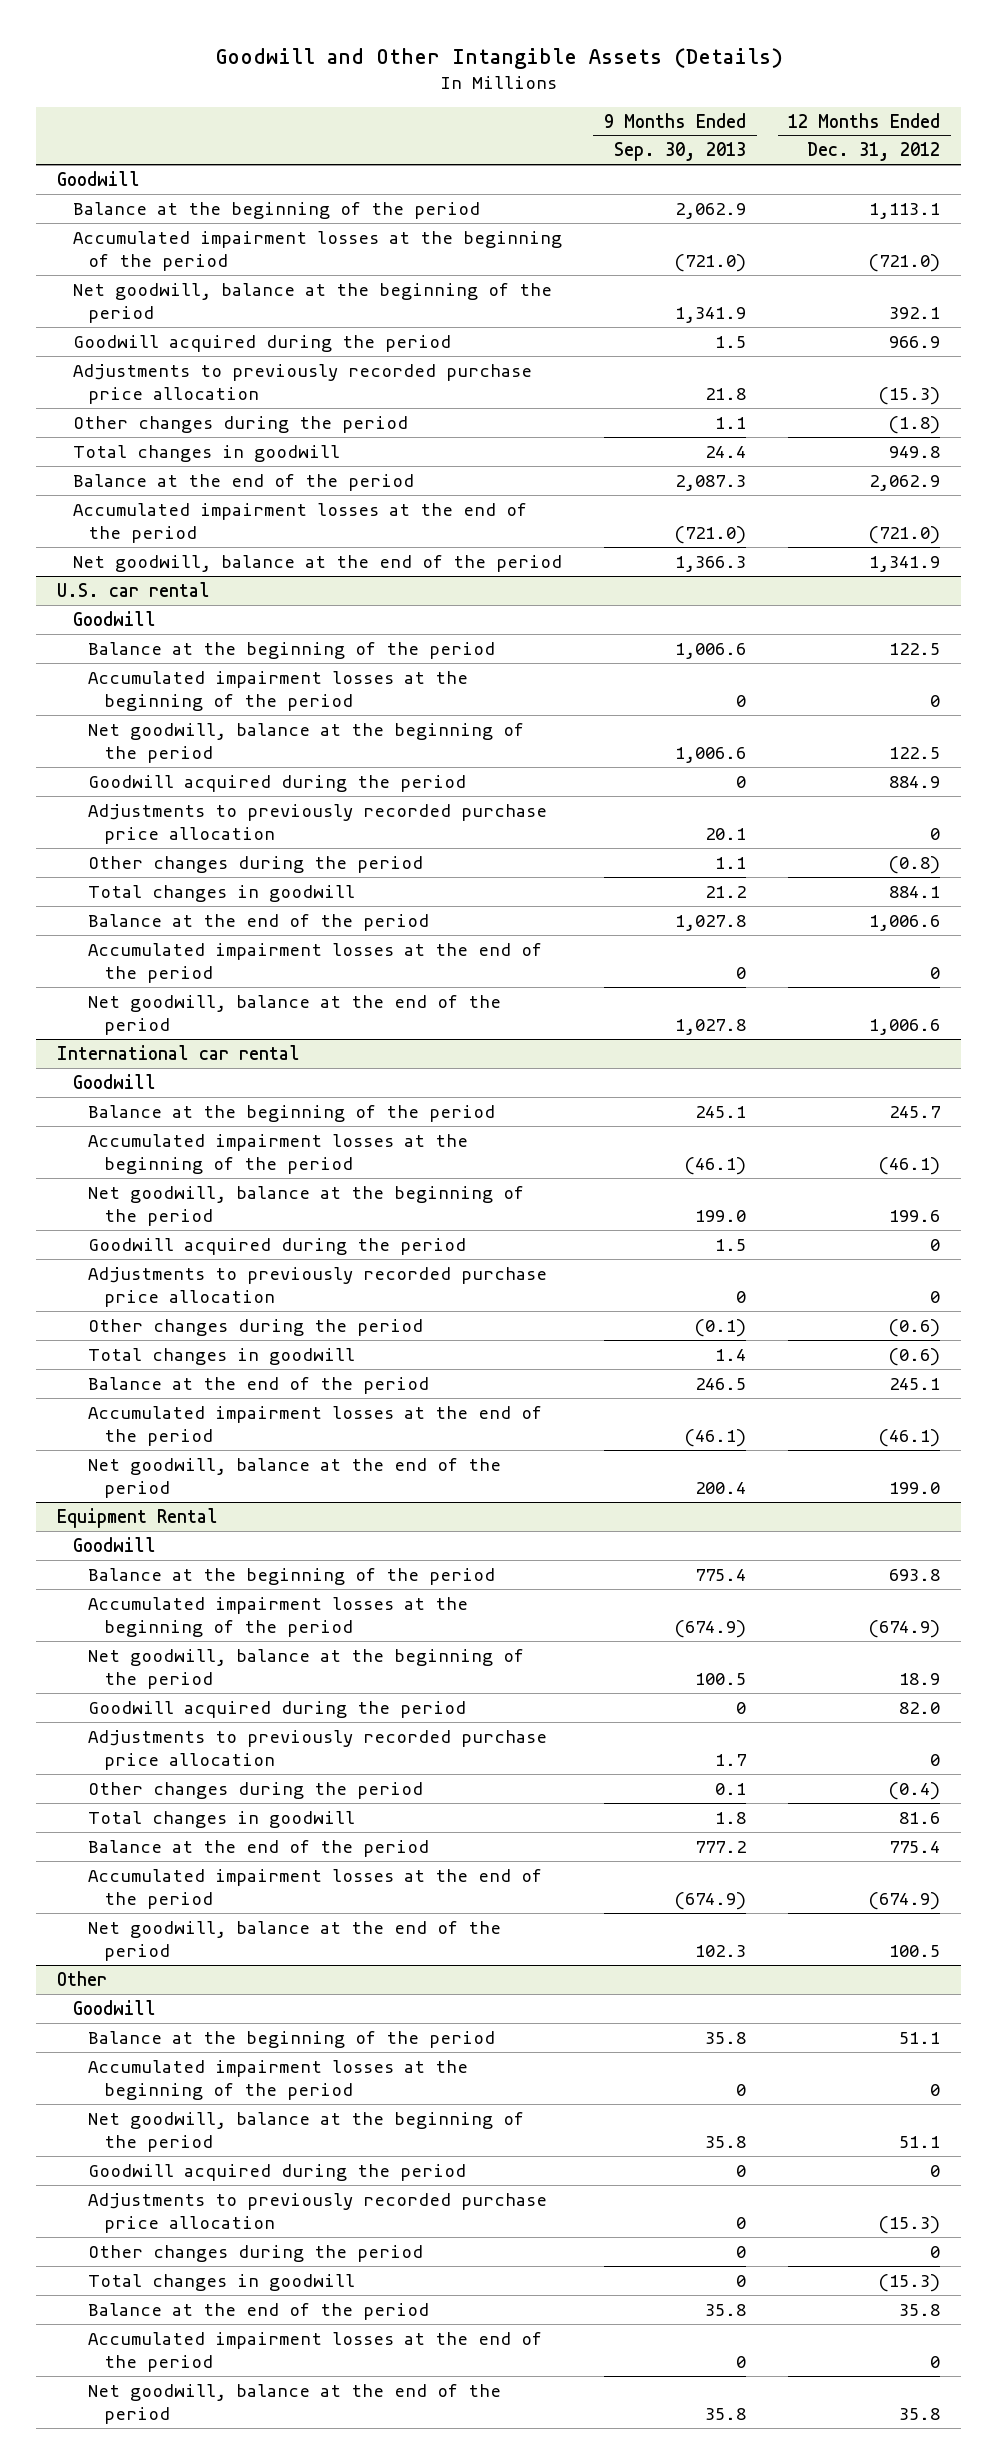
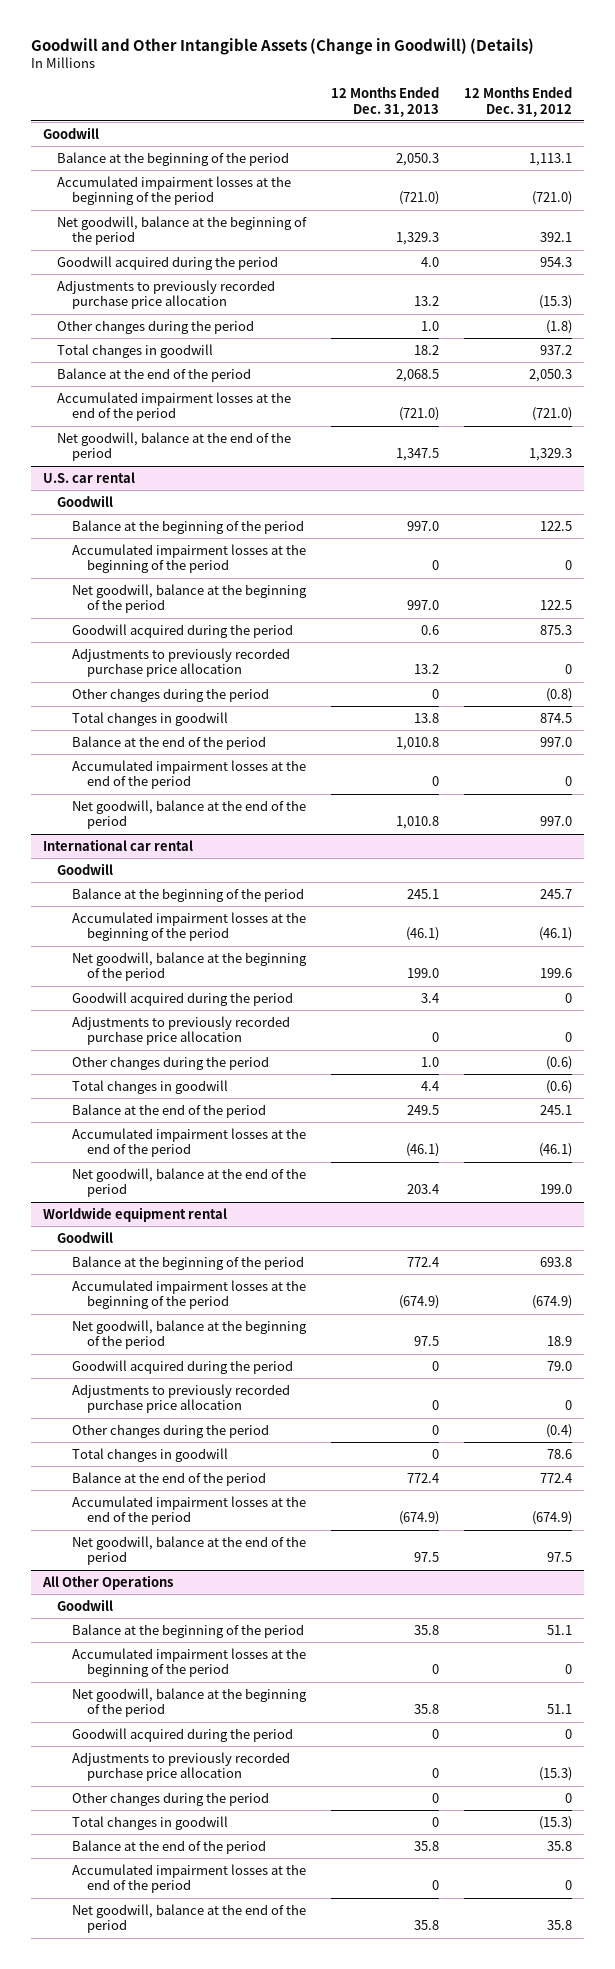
- Goodwill and Other Intangible Assets (Details)
+ Goodwill and Other Intangible Assets (Change in Goodwill) (Details)
- | 9 Months Ended Sep. 30, 2013 | 12 Months Ended Dec. 31, 2012
+ | 12 Months Ended Dec. 31, 2013 | 12 Months Ended Dec. 31, 2012
- Goodwill acquired during the period | 1.5 | 966.9
+ Goodwill acquired during the period | 4.0 | 954.3
- Total changes in goodwill | 24.4 | 949.8
- Balance at the end of the period | 2,087.3 | 2,062.9
+ Total changes in goodwill | 18.2 | 937.2
+ Balance at the end of the period | 2,068.5 | 2,050.3
- Net goodwill, balance at the end of the period | 1,366.3 | 1,341.9
+ Net goodwill, balance at the end of the period | 1,347.5 | 1,329.3
@ U.S. car rental
- Goodwill acquired during the period | 0 | 884.9
+ Goodwill acquired during the period | 0.6 | 875.3
- Total changes in goodwill | 21.2 | 884.1
- Balance at the end of the period | 1,027.8 | 1,006.6
+ Total changes in goodwill | 13.8 | 874.5
+ Balance at the end of the period | 1,010.8 | 997.0
- Net goodwill, balance at the end of the period | 1,027.8 | 1,006.6
+ Net goodwill, balance at the end of the period | 1,010.8 | 997.0
- Equipment Rental
+ Worldwide equipment rental
- Goodwill acquired during the period | 0 | 82.0
+ Goodwill acquired during the period | 0 | 79.0
- Total changes in goodwill | 1.8 | 81.6
- Balance at the end of the period | 777.2 | 775.4
+ Total changes in goodwill | 0 | 78.6
+ Balance at the end of the period | 772.4 | 772.4
- Net goodwill, balance at the end of the period | 102.3 | 100.5
- Other
+ Net goodwill, balance at the end of the period | 97.5 | 97.5
+ All Other Operations

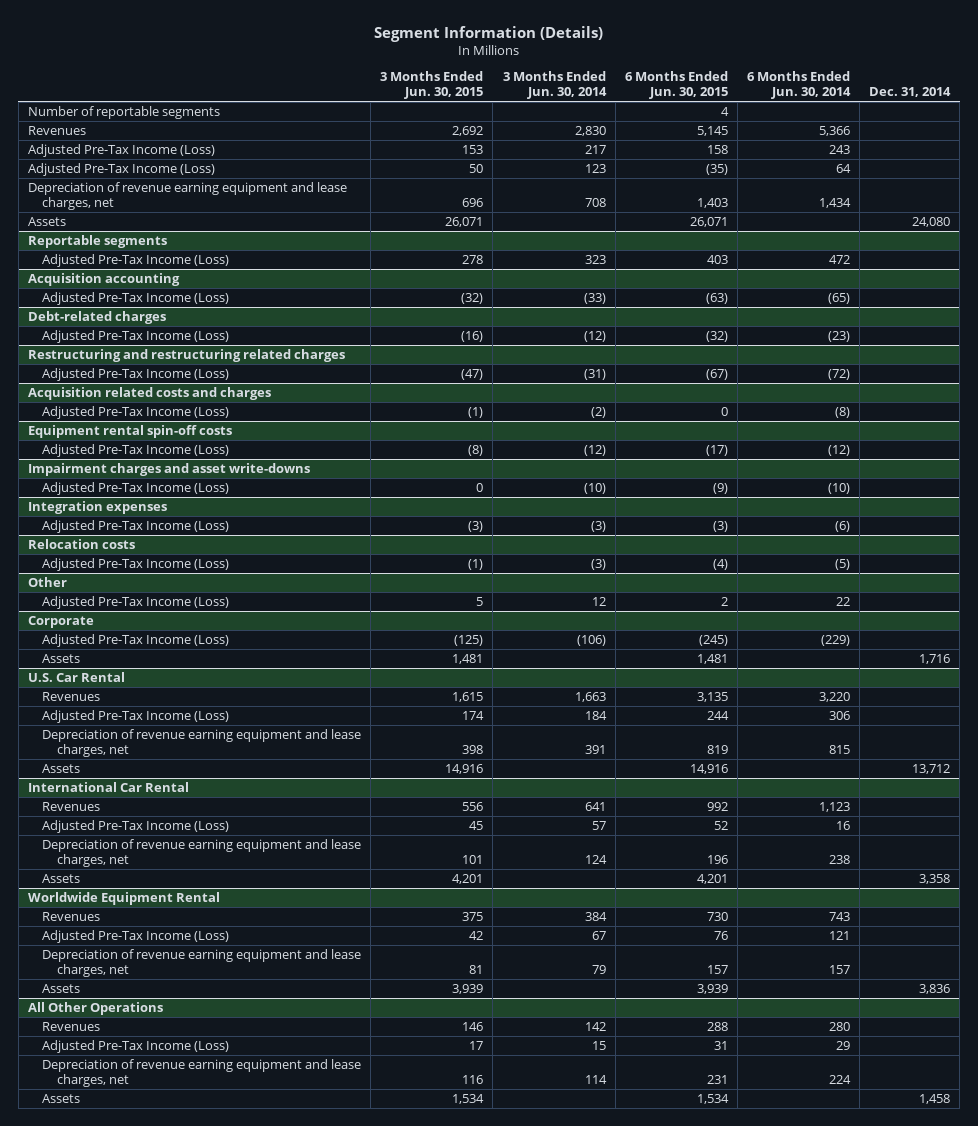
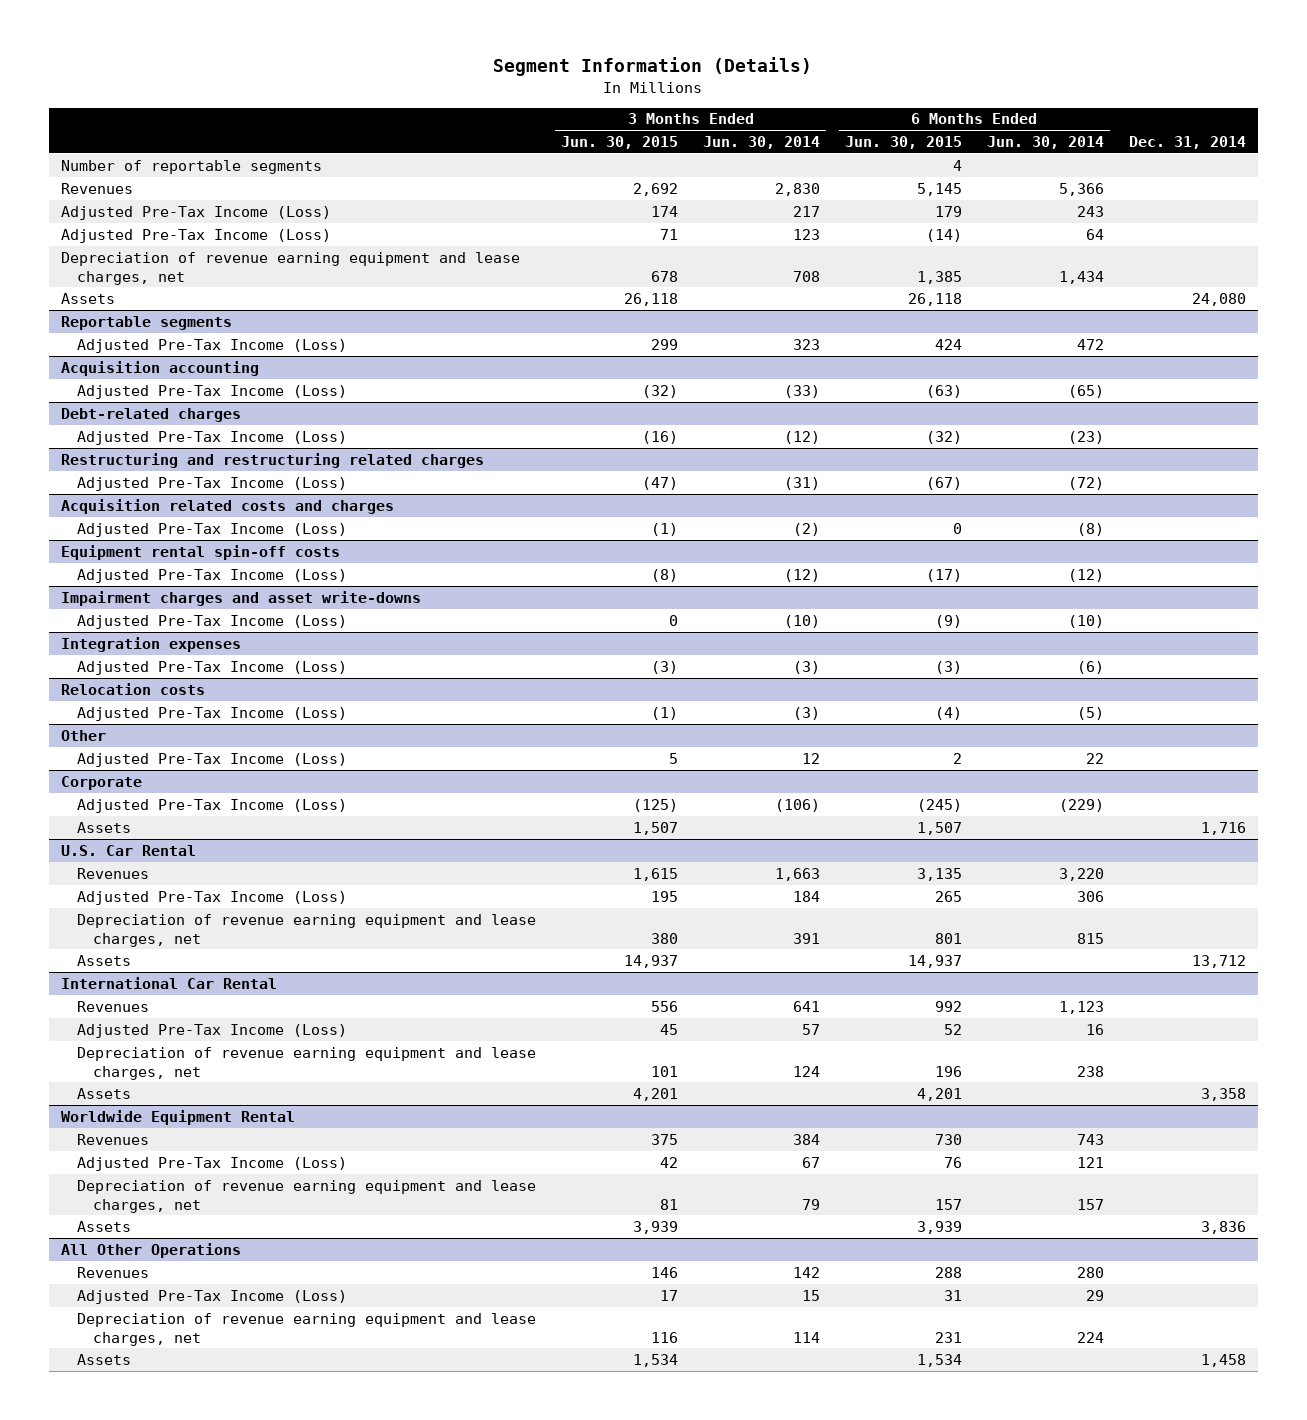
- Adjusted Pre-Tax Income (Loss) | 153 | 217 | 158 | 243 |
- Adjusted Pre-Tax Income (Loss) | 50 | 123 | (35) | 64 |
- Depreciation of revenue earning equipment and lease charges, net | 696 | 708 | 1,403 | 1,434 |
- Assets | 26,071 | | 26,071 | | 24,080
+ Adjusted Pre-Tax Income (Loss) | 174 | 217 | 179 | 243 |
+ Adjusted Pre-Tax Income (Loss) | 71 | 123 | (14) | 64 |
+ Depreciation of revenue earning equipment and lease charges, net | 678 | 708 | 1,385 | 1,434 |
+ Assets | 26,118 | | 26,118 | | 24,080
@ Reportable segments
- Adjusted Pre-Tax Income (Loss) | 278 | 323 | 403 | 472 |
+ Adjusted Pre-Tax Income (Loss) | 299 | 323 | 424 | 472 |
@ Corporate
- Assets | 1,481 | | 1,481 | | 1,716
+ Assets | 1,507 | | 1,507 | | 1,716
@ U.S. Car Rental
- Adjusted Pre-Tax Income (Loss) | 174 | 184 | 244 | 306 |
- Depreciation of revenue earning equipment and lease charges, net | 398 | 391 | 819 | 815 |
- Assets | 14,916 | | 14,916 | | 13,712
+ Adjusted Pre-Tax Income (Loss) | 195 | 184 | 265 | 306 |
+ Depreciation of revenue earning equipment and lease charges, net | 380 | 391 | 801 | 815 |
+ Assets | 14,937 | | 14,937 | | 13,712

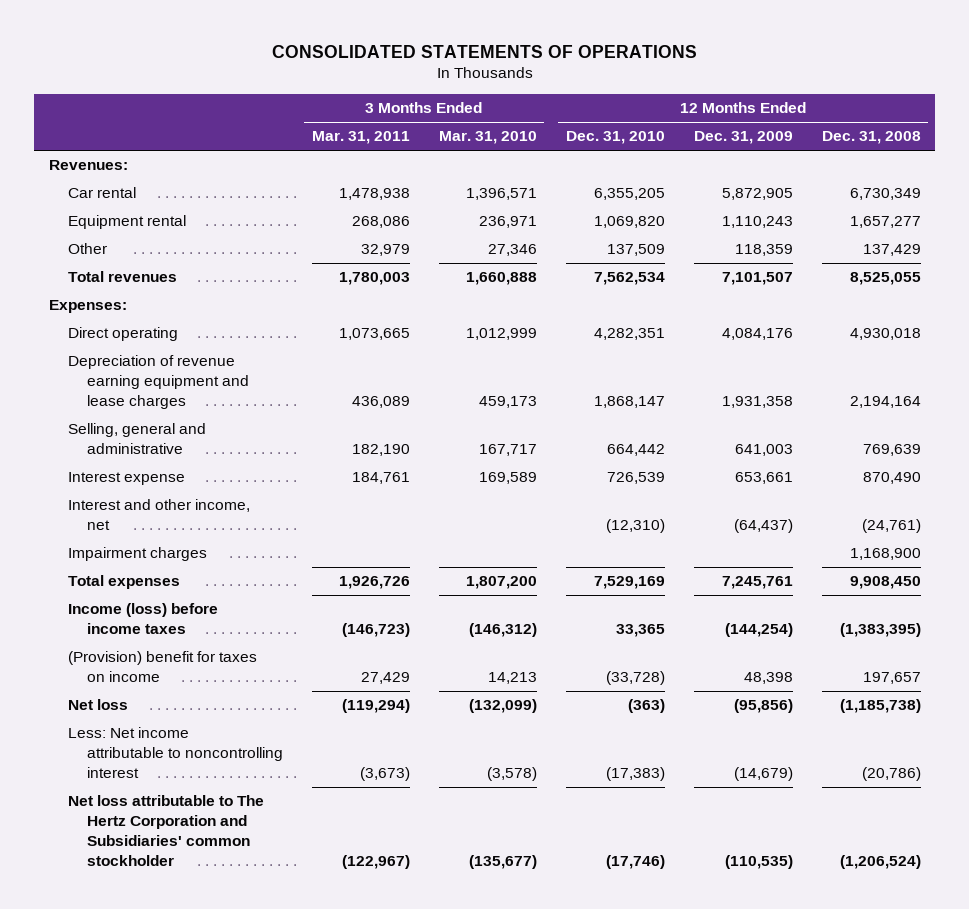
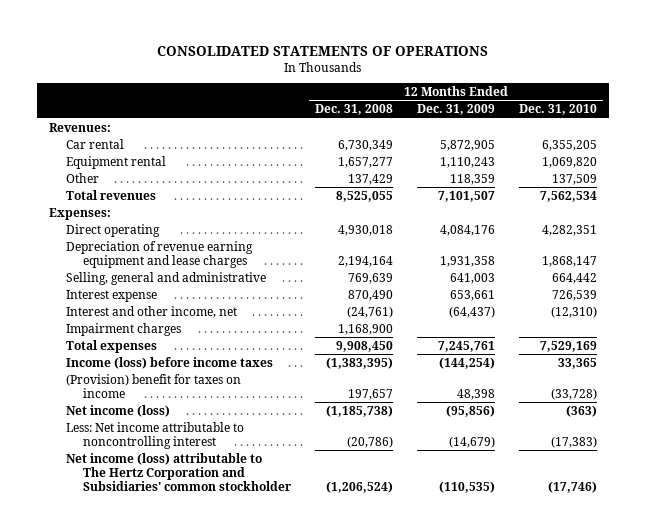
- | 3 Months Ended Mar. 31, 2011 | 3 Months Ended Mar. 31, 2010 | 12 Months Ended Dec. 31, 2010 | 12 Months Ended Dec. 31, 2009 | 12 Months Ended Dec. 31, 2008
+ | 12 Months Ended Dec. 31, 2008 | 12 Months Ended Dec. 31, 2009 | 12 Months Ended Dec. 31, 2010
- Net loss | (119,294) | (132,099) | (363) | (95,856) | (1,185,738)
+ Net income (loss) | (1,185,738) | (95,856) | (363)
- Net loss attributable to The Hertz Corporation and Subsidiaries' common stockholder | (122,967) | (135,677) | (17,746) | (110,535) | (1,206,524)
+ Net income (loss) attributable to The Hertz Corporation and Subsidiaries' common stockholder | (1,206,524) | (110,535) | (17,746)

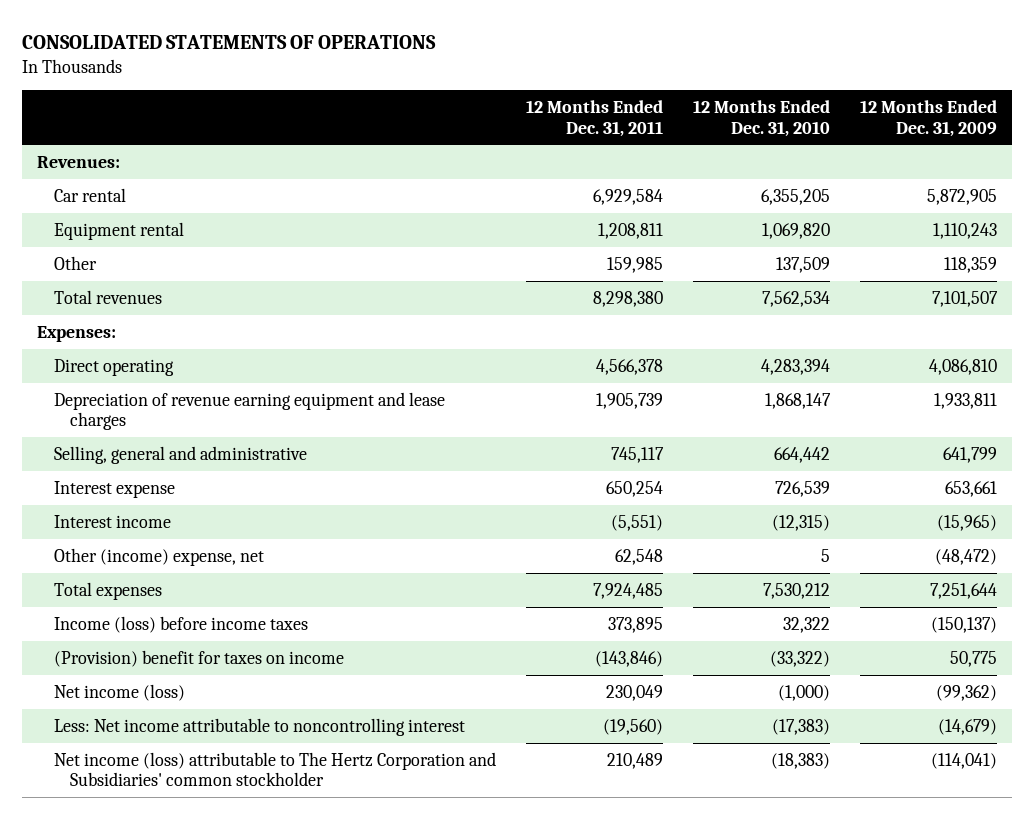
- | 12 Months Ended Dec. 31, 2008 | 12 Months Ended Dec. 31, 2009 | 12 Months Ended Dec. 31, 2010
+ | 12 Months Ended Dec. 31, 2011 | 12 Months Ended Dec. 31, 2010 | 12 Months Ended Dec. 31, 2009
- Direct operating | 4,930,018 | 4,084,176 | 4,282,351
- Depreciation of revenue earning equipment and lease charges | 2,194,164 | 1,931,358 | 1,868,147
- Selling, general and administrative | 769,639 | 641,003 | 664,442
+ Direct operating | 4,566,378 | 4,283,394 | 4,086,810
+ Depreciation of revenue earning equipment and lease charges | 1,905,739 | 1,868,147 | 1,933,811
+ Selling, general and administrative | 745,117 | 664,442 | 641,799
- Interest and other income, net | (24,761) | (64,437) | (12,310)
- Impairment charges | 1,168,900 | |
- Total expenses | 9,908,450 | 7,245,761 | 7,529,169
- Income (loss) before income taxes | (1,383,395) | (144,254) | 33,365
- (Provision) benefit for taxes on income | 197,657 | 48,398 | (33,728)
- Net income (loss) | (1,185,738) | (95,856) | (363)
+ Interest income | (5,551) | (12,315) | (15,965)
+ Other (income) expense, net | 62,548 | 5 | (48,472)
+ Total expenses | 7,924,485 | 7,530,212 | 7,251,644
+ Income (loss) before income taxes | 373,895 | 32,322 | (150,137)
+ (Provision) benefit for taxes on income | (143,846) | (33,322) | 50,775
+ Net income (loss) | 230,049 | (1,000) | (99,362)
- Net income (loss) attributable to The Hertz Corporation and Subsidiaries' common stockholder | (1,206,524) | (110,535) | (17,746)
+ Net income (loss) attributable to The Hertz Corporation and Subsidiaries' common stockholder | 210,489 | (18,383) | (114,041)

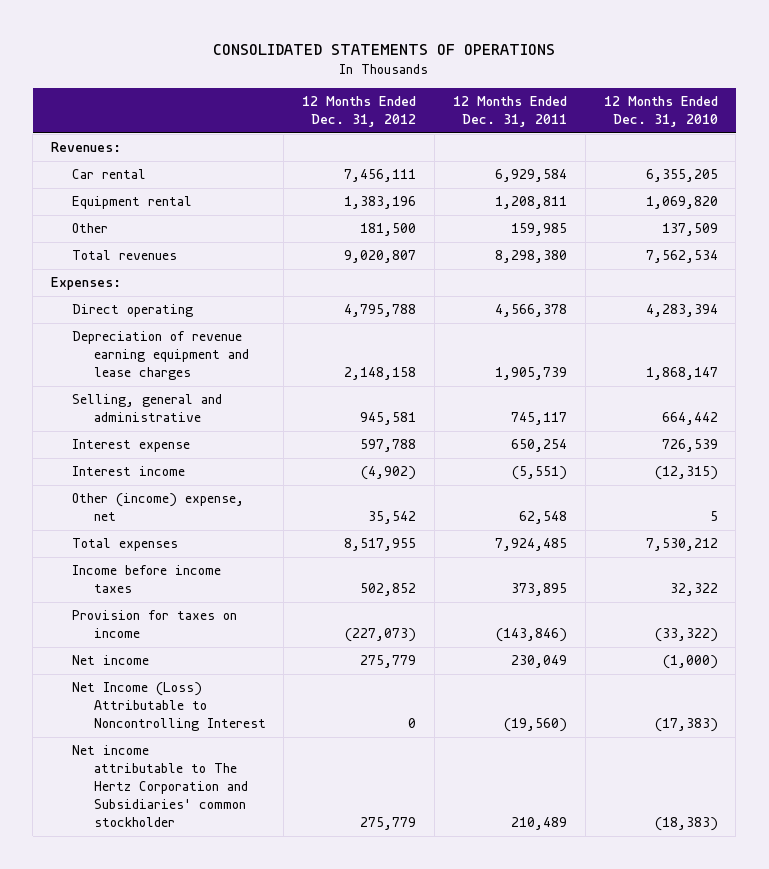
- | 12 Months Ended Dec. 31, 2011 | 12 Months Ended Dec. 31, 2010 | 12 Months Ended Dec. 31, 2009
+ | 12 Months Ended Dec. 31, 2012 | 12 Months Ended Dec. 31, 2011 | 12 Months Ended Dec. 31, 2010
- Income (loss) before income taxes | 373,895 | 32,322 | (150,137)
- (Provision) benefit for taxes on income | (143,846) | (33,322) | 50,775
- Net income (loss) | 230,049 | (1,000) | (99,362)
- Less: Net income attributable to noncontrolling interest | (19,560) | (17,383) | (14,679)
- Net income (loss) attributable to The Hertz Corporation and Subsidiaries' common stockholder | 210,489 | (18,383) | (114,041)
+ Income before income taxes | 502,852 | 373,895 | 32,322
+ Provision for taxes on income | (227,073) | (143,846) | (33,322)
+ Net income | 275,779 | 230,049 | (1,000)
+ Net Income (Loss) Attributable to Noncontrolling Interest | 0 | (19,560) | (17,383)
+ Net income attributable to The Hertz Corporation and Subsidiaries' common stockholder | 275,779 | 210,489 | (18,383)

